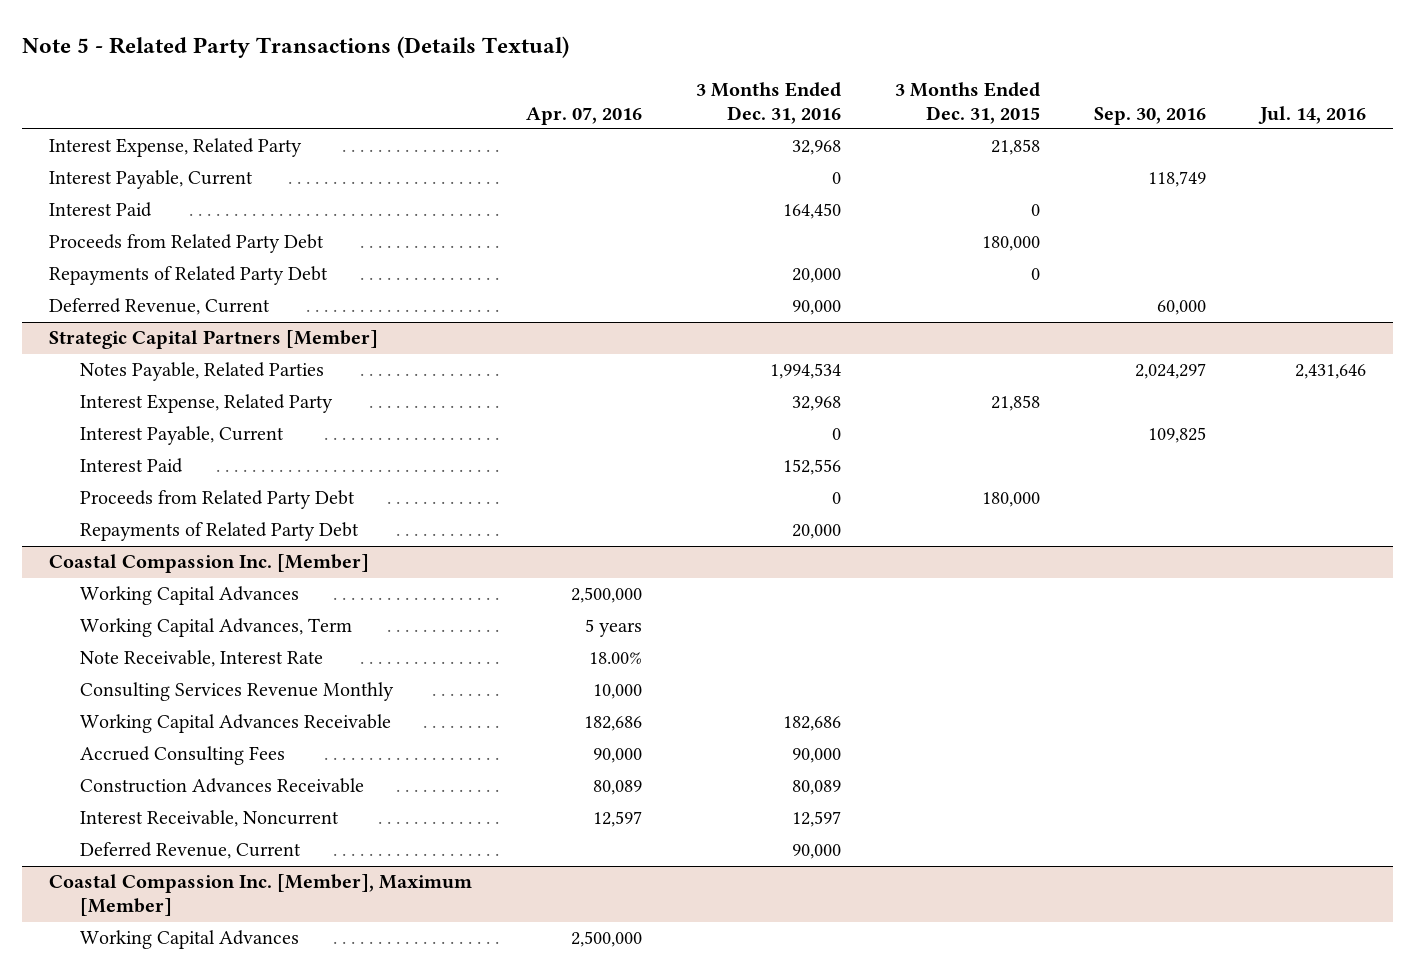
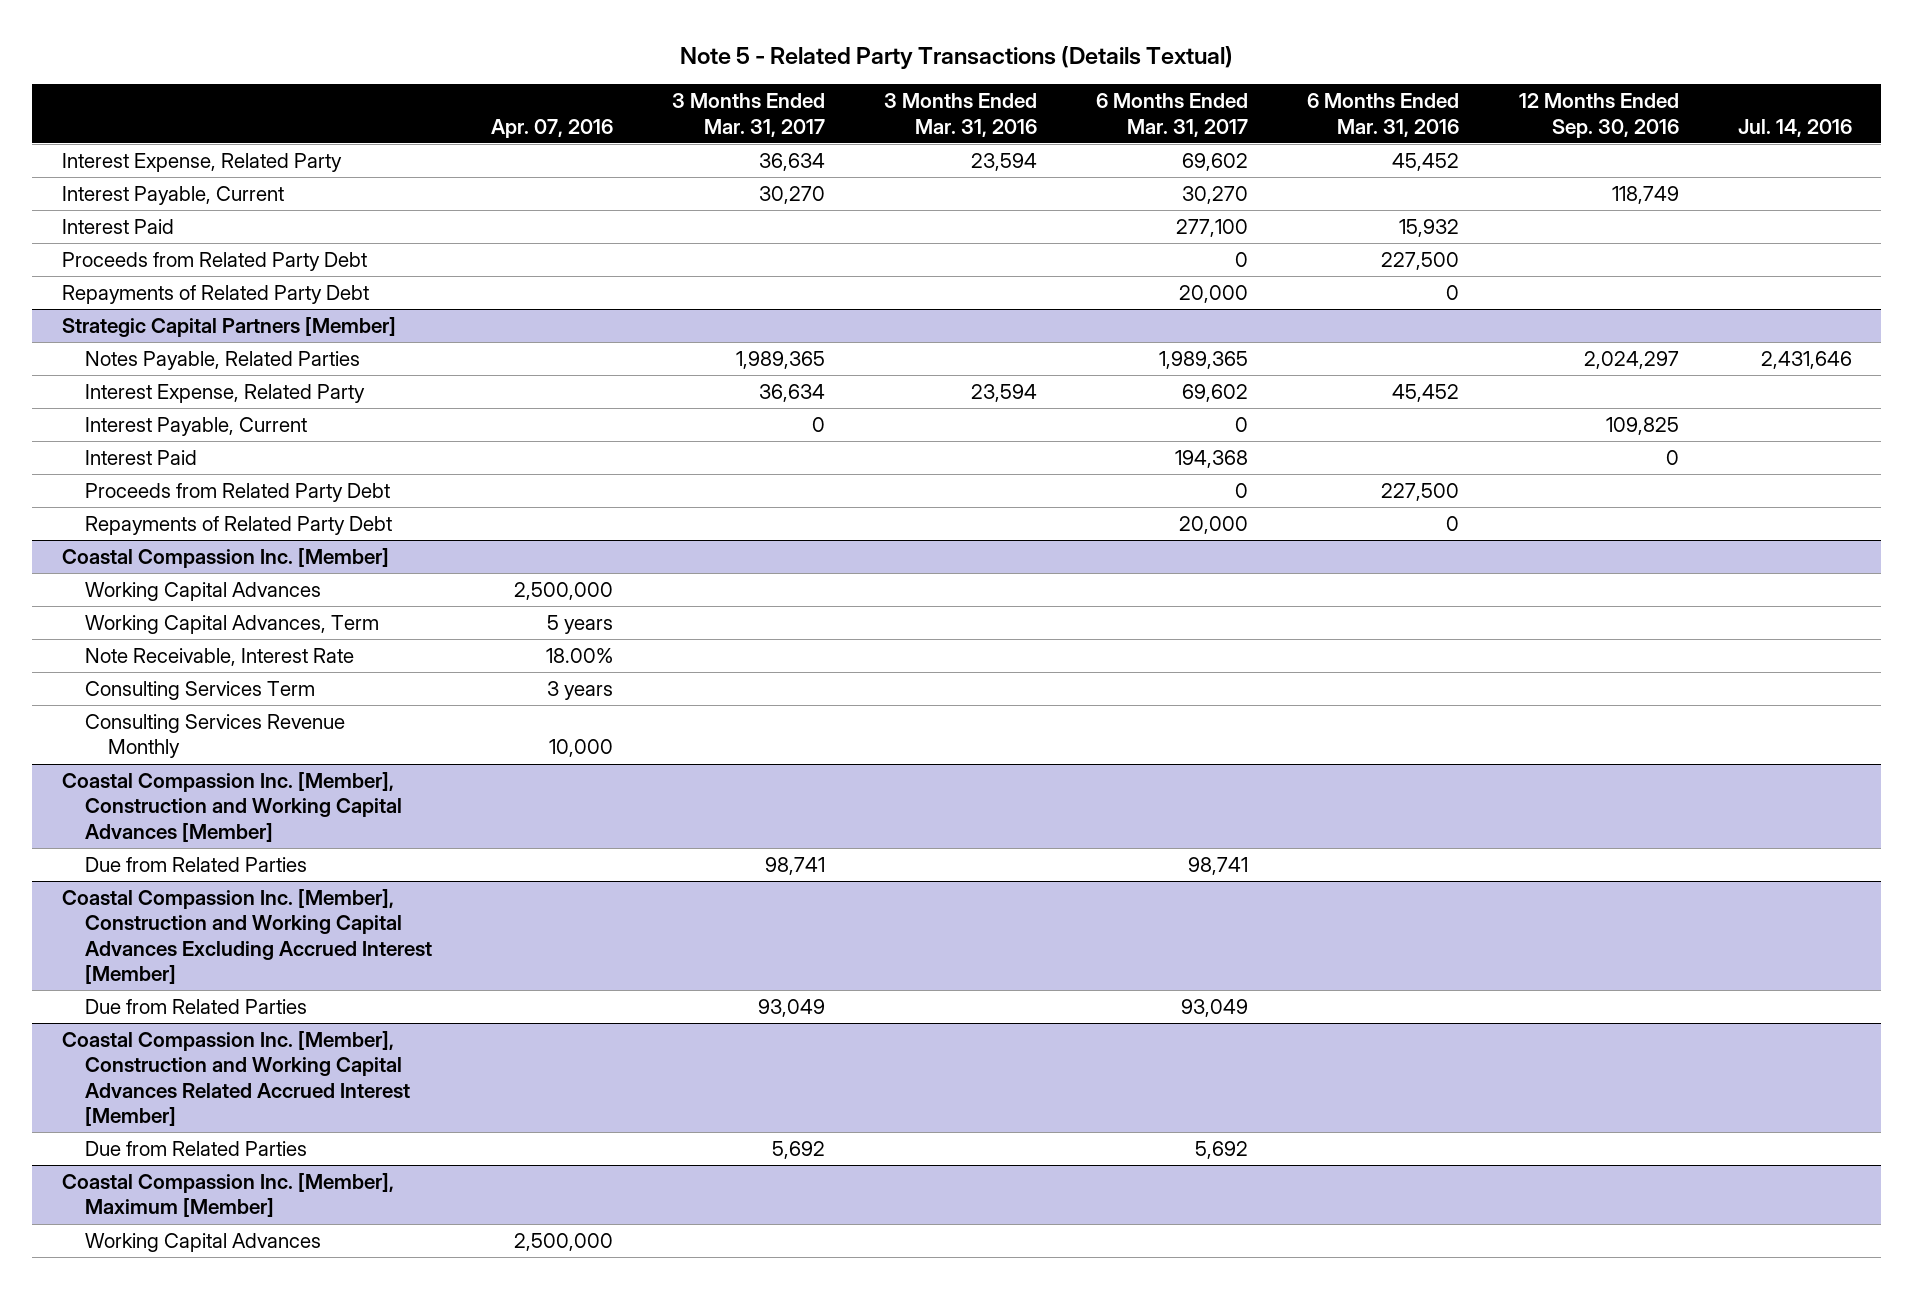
- | Apr. 07, 2016 | 3 Months Ended Dec. 31, 2016 | 3 Months Ended Dec. 31, 2015 | Sep. 30, 2016 | Jul. 14, 2016
+ | Apr. 07, 2016 | 3 Months Ended Mar. 31, 2017 | 3 Months Ended Mar. 31, 2016 | 6 Months Ended Mar. 31, 2017 | 6 Months Ended Mar. 31, 2016 | 12 Months Ended Sep. 30, 2016 | Jul. 14, 2016
- Deferred Revenue, Current | | 90,000 | | 60,000 |
@ Coastal Compassion Inc. [Member]
+ Consulting Services Term | 3 years | | | | | |
- Working Capital Advances Receivable | 182,686 | 182,686 | | |
- Accrued Consulting Fees | 90,000 | 90,000 | | |
- Construction Advances Receivable | 80,089 | 80,089 | | |
- Interest Receivable, Noncurrent | 12,597 | 12,597 | | |
- Deferred Revenue, Current | | 90,000 | | |
+ Coastal Compassion Inc. [Member], Construction and Working Capital Advances [Member]
+ Due from Related Parties | | 98,741 | | 98,741 | | |
+ Coastal Compassion Inc. [Member], Construction and Working Capital Advances Excluding Accrued Interest [Member]
+ Due from Related Parties | | 93,049 | | 93,049 | | |
+ Coastal Compassion Inc. [Member], Construction and Working Capital Advances Related Accrued Interest [Member]
+ Due from Related Parties | | 5,692 | | 5,692 | | |

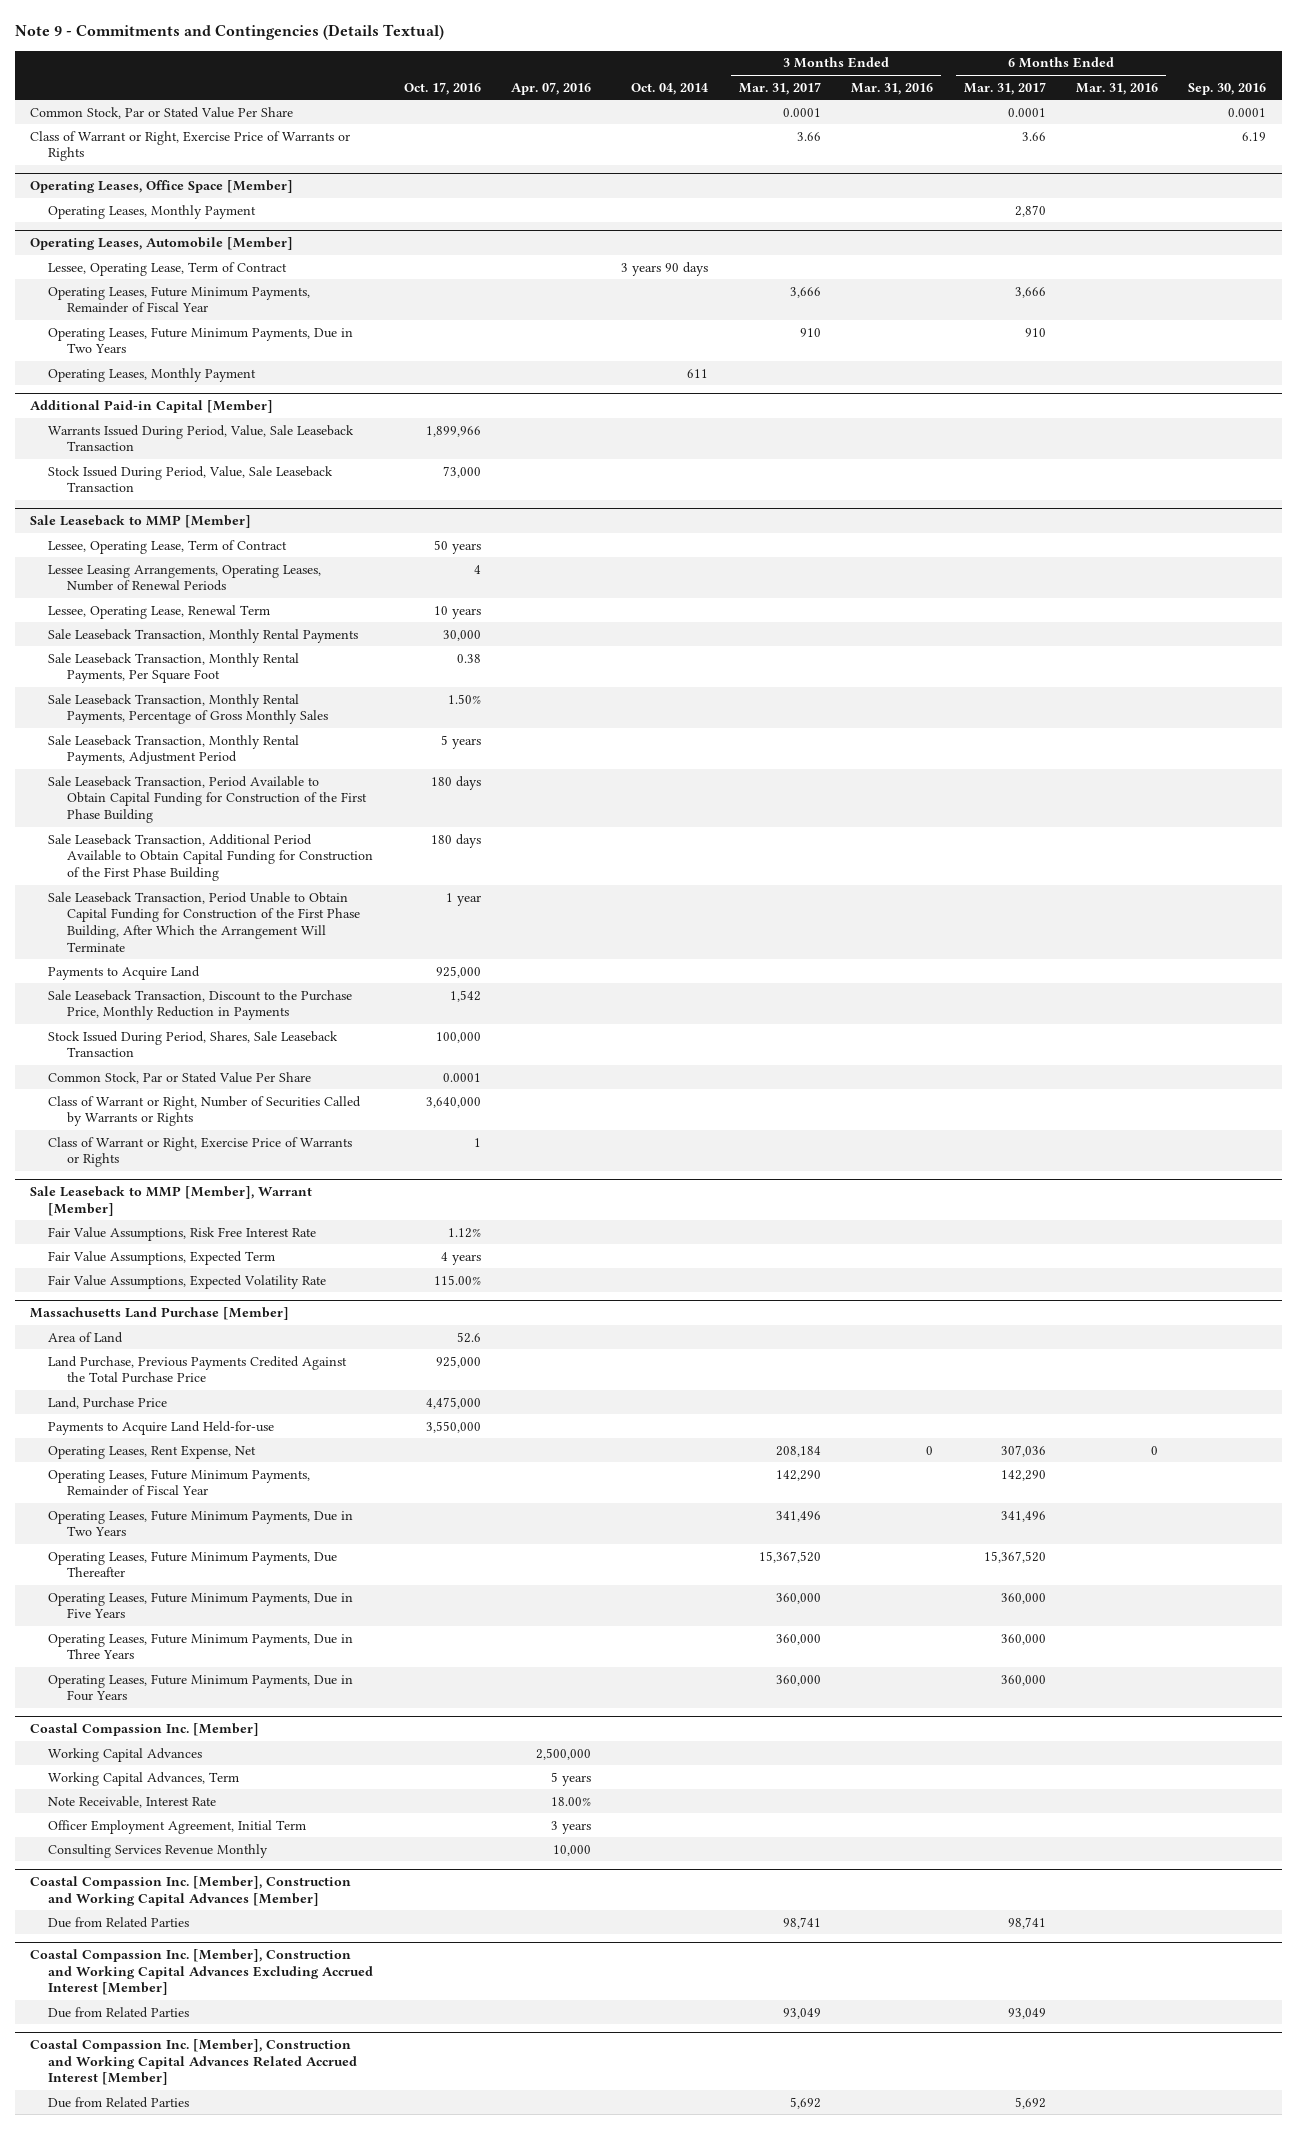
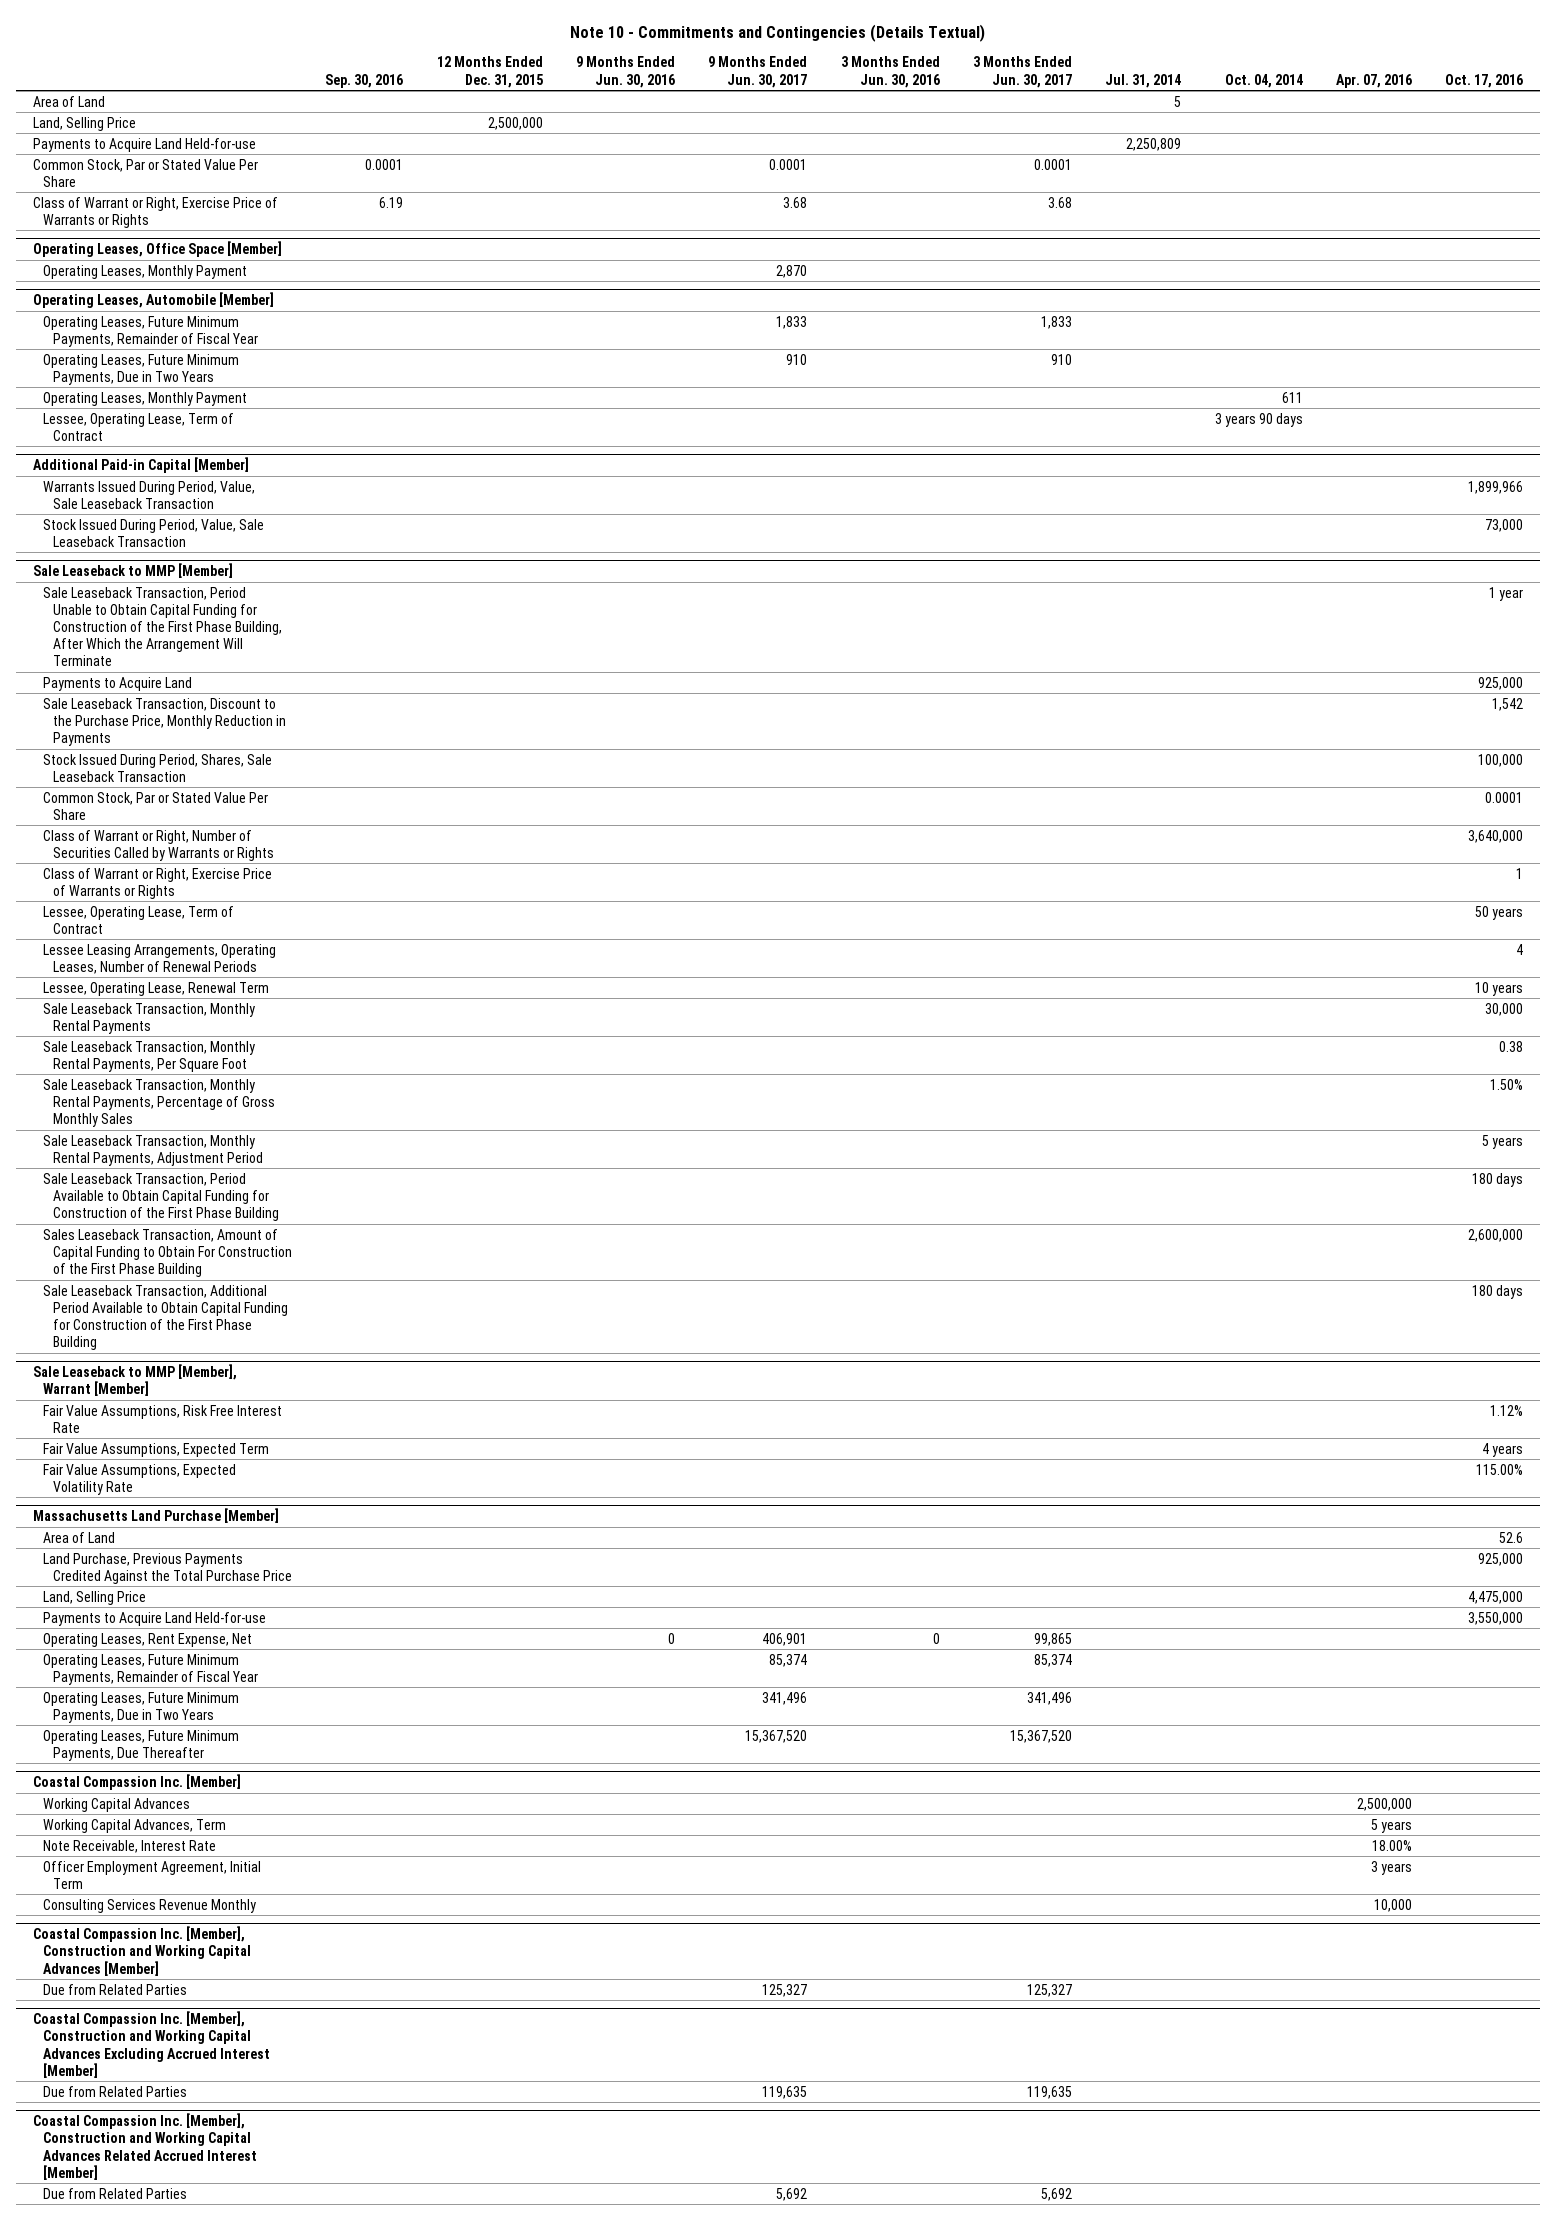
- Note 9 - Commitments and Contingencies (Details Textual)
+ Note 10 - Commitments and Contingencies (Details Textual)
- | Oct. 17, 2016 | Apr. 07, 2016 | Oct. 04, 2014 | 3 Months Ended Mar. 31, 2017 | 3 Months Ended Mar. 31, 2016 | 6 Months Ended Mar. 31, 2017 | 6 Months Ended Mar. 31, 2016 | Sep. 30, 2016
+ | Sep. 30, 2016 | 12 Months Ended Dec. 31, 2015 | 9 Months Ended Jun. 30, 2016 | 9 Months Ended Jun. 30, 2017 | 3 Months Ended Jun. 30, 2016 | 3 Months Ended Jun. 30, 2017 | Jul. 31, 2014 | Oct. 04, 2014 | Apr. 07, 2016 | Oct. 17, 2016
+ Area of Land | | | | | | | 5 | | |
+ Land, Selling Price | | 2,500,000 | | | | | | | |
+ Payments to Acquire Land Held-for-use | | | | | | | 2,250,809 | | |
@ Operating Leases, Automobile [Member]
moved down: Lessee, Operating Lease, Term of Contract | | | | | | | | 3 years 90 days | |
@ Sale Leaseback to MMP [Member]
moved up: Sale Leaseback Transaction, Period Unable to Obtain Capital Funding for Construction of the First Phase Building, After Which the Arrangement Will Terminate | | | | | | | | | | 1 year
moved up: Payments to Acquire Land | | | | | | | | | | 925,000
moved up: Sale Leaseback Transaction, Discount to the Purchase Price, Monthly Reduction in Payments | | | | | | | | | | 1,542
moved up: Stock Issued During Period, Shares, Sale Leaseback Transaction | | | | | | | | | | 100,000
moved up: Common Stock, Par or Stated Value Per Share | | | | | | | | | | 0.0001
moved up: Class of Warrant or Right, Number of Securities Called by Warrants or Rights | | | | | | | | | | 3,640,000
moved up: Class of Warrant or Right, Exercise Price of Warrants or Rights | | | | | | | | | | 1
+ Sales Leaseback Transaction, Amount of Capital Funding to Obtain For Construction of the First Phase Building | | | | | | | | | | 2,600,000
@ Massachusetts Land Purchase [Member]
- Land, Purchase Price | 4,475,000 | | | | | | |
+ Land, Selling Price | | | | | | | | | | 4,475,000
- Operating Leases, Future Minimum Payments, Due in Five Years | | | | 360,000 | | 360,000 | |
- Operating Leases, Future Minimum Payments, Due in Three Years | | | | 360,000 | | 360,000 | |
- Operating Leases, Future Minimum Payments, Due in Four Years | | | | 360,000 | | 360,000 | |

